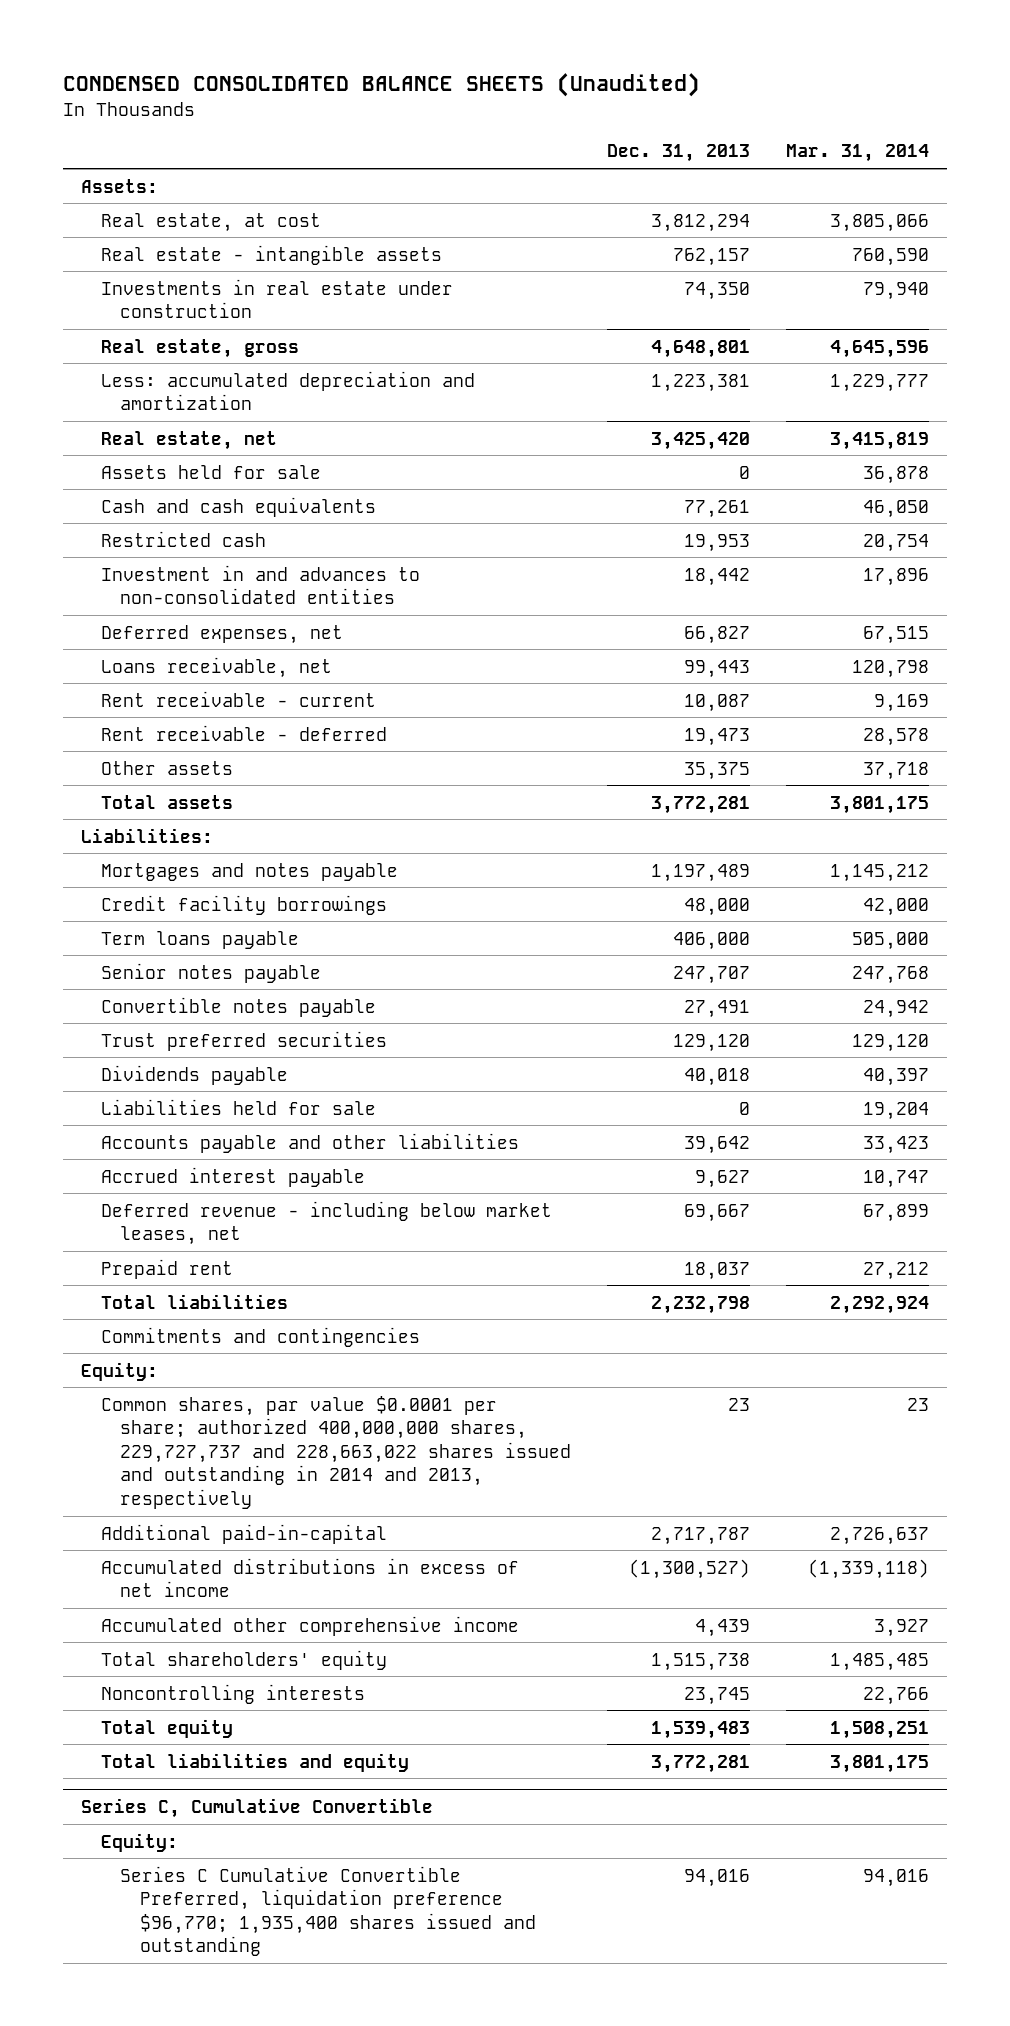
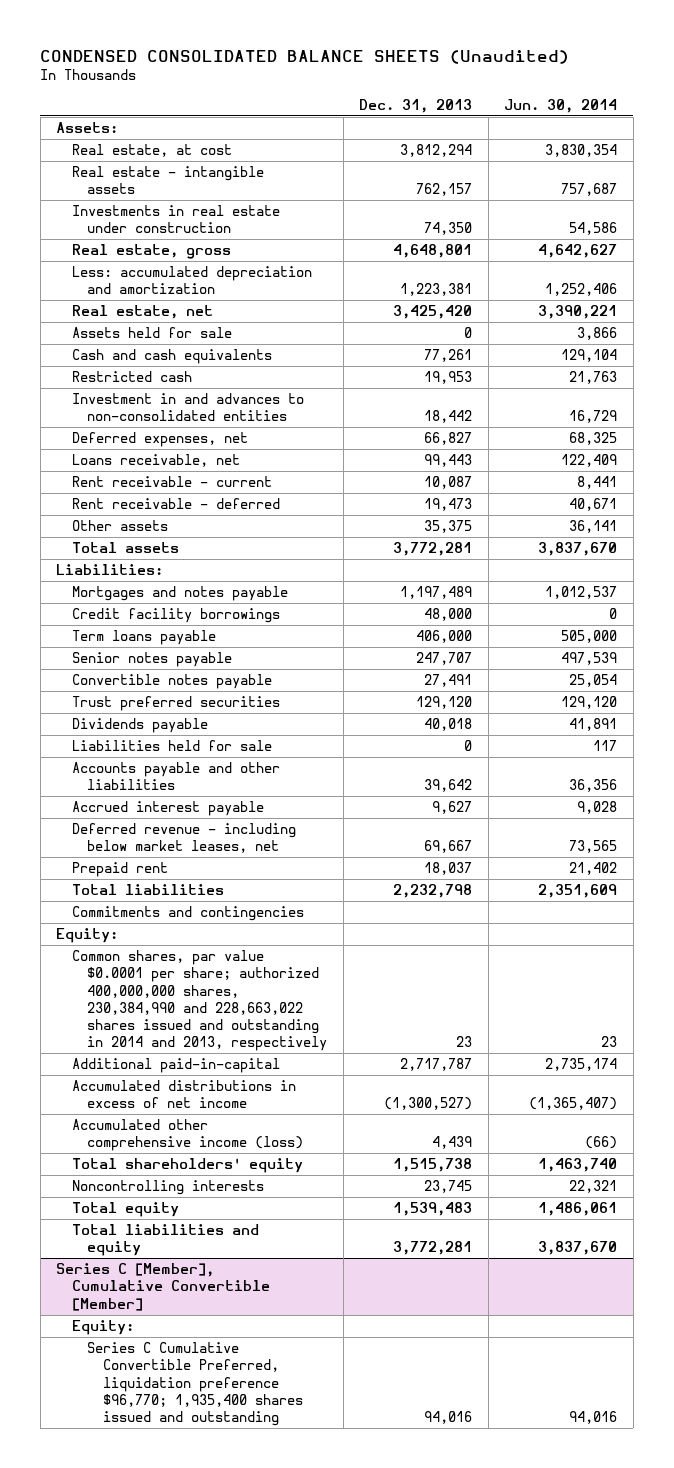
- | Dec. 31, 2013 | Mar. 31, 2014
+ | Dec. 31, 2013 | Jun. 30, 2014
- Common shares, par value $0.0001 per share; authorized 400,000,000 shares, 229,727,737 and 228,663,022 shares issued and outstanding in 2014 and 2013, respectively | 23 | 23
+ Common shares, par value $0.0001 per share; authorized 400,000,000 shares, 230,384,990 and 228,663,022 shares issued and outstanding in 2014 and 2013, respectively | 23 | 23
- Accumulated other comprehensive income | 4,439 | 3,927
+ Accumulated other comprehensive income (loss) | 4,439 | (66)
- Series C, Cumulative Convertible
+ Series C [Member], Cumulative Convertible [Member]

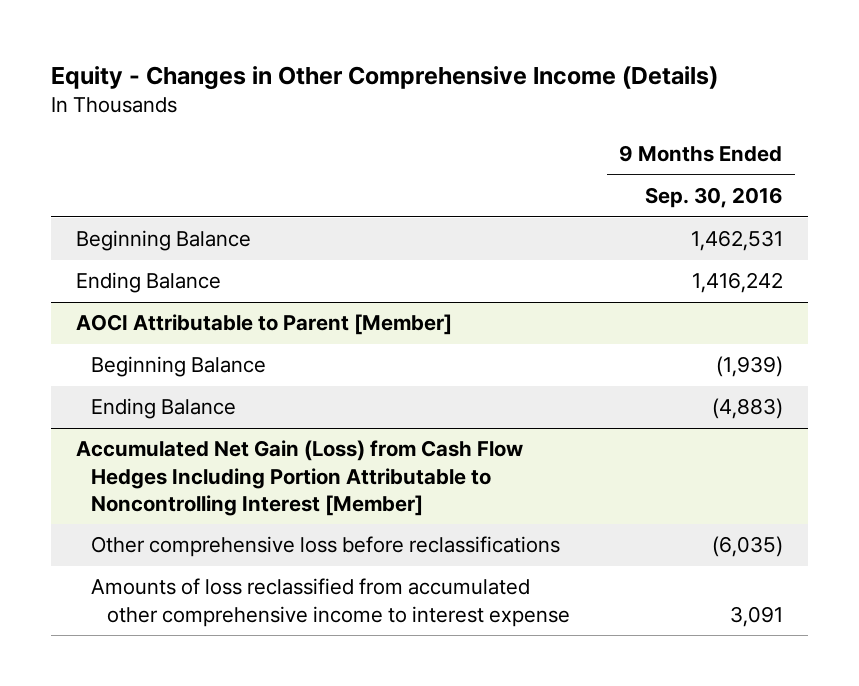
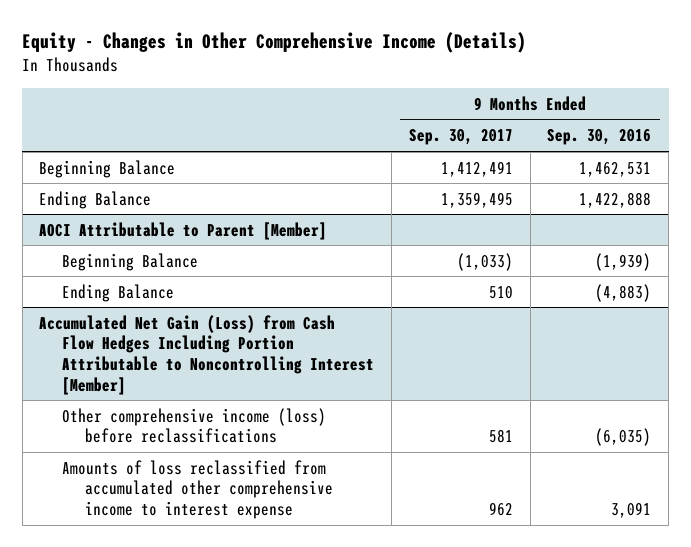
- | 9 Months Ended Sep. 30, 2016
+ | 9 Months Ended Sep. 30, 2017 | 9 Months Ended Sep. 30, 2016
- Ending Balance | 1,416,242
+ Ending Balance | 1,359,495 | 1,422,888
@ Accumulated Net Gain (Loss) from Cash Flow Hedges Including Portion Attributable to Noncontrolling Interest [Member]
- Other comprehensive loss before reclassifications | (6,035)
+ Other comprehensive income (loss) before reclassifications | 581 | (6,035)

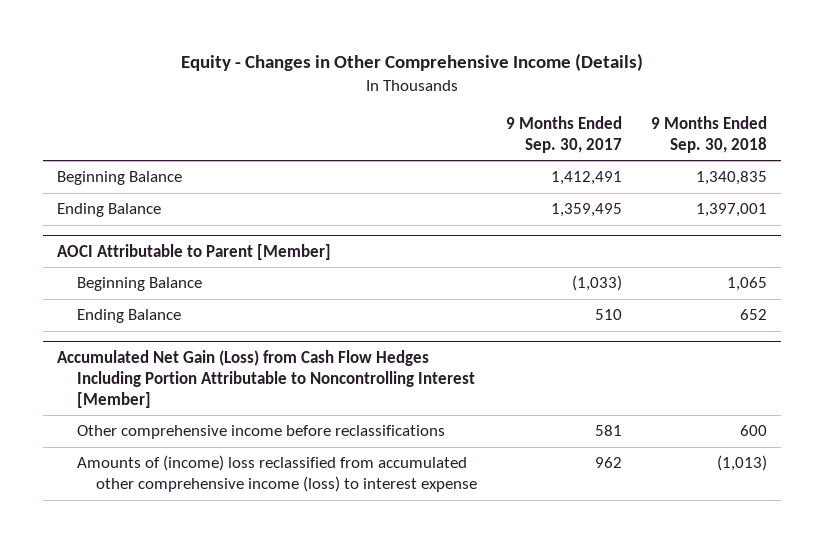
- | 9 Months Ended Sep. 30, 2017 | 9 Months Ended Sep. 30, 2016
+ | 9 Months Ended Sep. 30, 2017 | 9 Months Ended Sep. 30, 2018
@ Accumulated Net Gain (Loss) from Cash Flow Hedges Including Portion Attributable to Noncontrolling Interest [Member]
- Other comprehensive income (loss) before reclassifications | 581 | (6,035)
- Amounts of loss reclassified from accumulated other comprehensive income to interest expense | 962 | 3,091
+ Other comprehensive income before reclassifications | 581 | 600
+ Amounts of (income) loss reclassified from accumulated other comprehensive income (loss) to interest expense | 962 | (1,013)

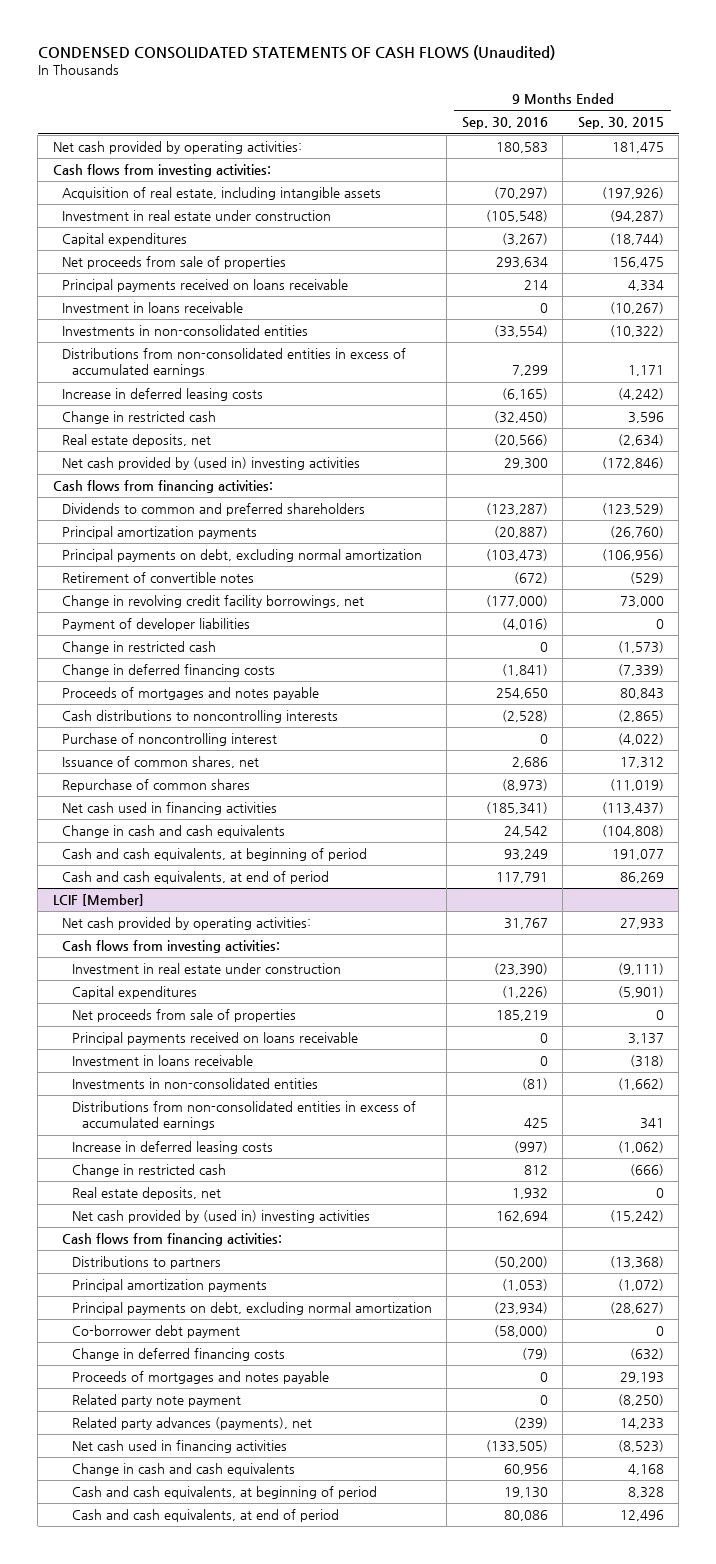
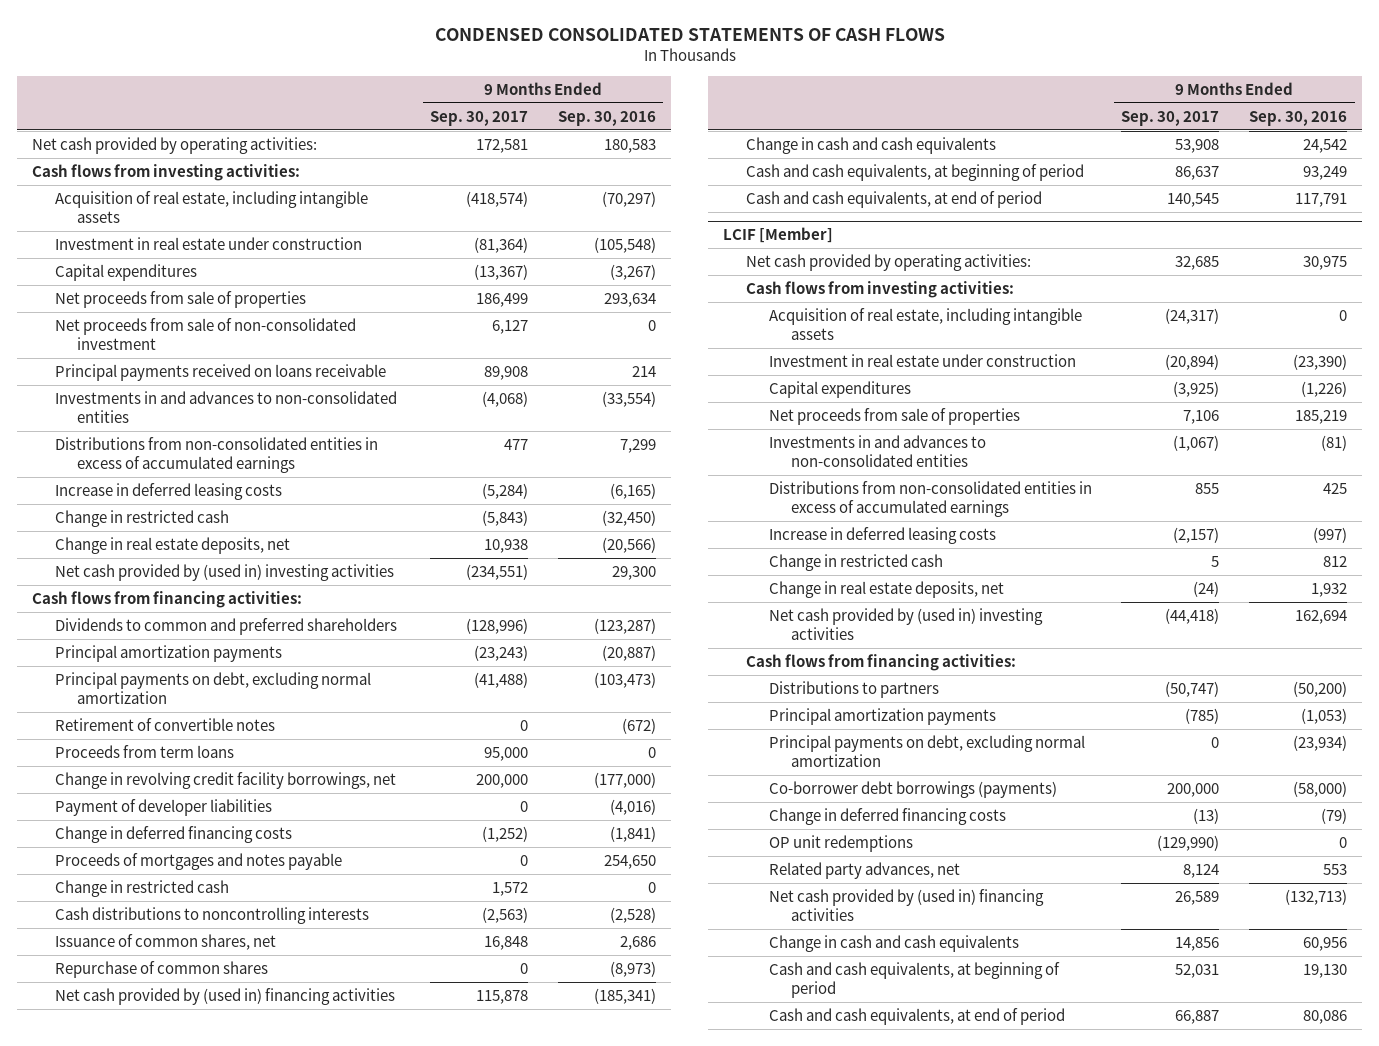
- CONDENSED CONSOLIDATED STATEMENTS OF CASH FLOWS (Unaudited)
+ CONDENSED CONSOLIDATED STATEMENTS OF CASH FLOWS
- | 9 Months Ended Sep. 30, 2016 | 9 Months Ended Sep. 30, 2015
+ | 9 Months Ended Sep. 30, 2017 | 9 Months Ended Sep. 30, 2016
+ Net proceeds from sale of non-consolidated investment | 6,127 | 0
- Investment in loans receivable | 0 | (10,267)
- Investments in non-consolidated entities | (33,554) | (10,322)
+ Investments in and advances to non-consolidated entities | (4,068) | (33,554)
- Real estate deposits, net | (20,566) | (2,634)
+ Change in real estate deposits, net | 10,938 | (20,566)
+ Proceeds from term loans | 95,000 | 0
moved down: Change in restricted cash | 1,572 | 0
- Purchase of noncontrolling interest | 0 | (4,022)
- Net cash used in financing activities | (185,341) | (113,437)
+ Net cash provided by (used in) financing activities | 115,878 | (185,341)
@ LCIF [Member]
- Net cash provided by operating activities: | 31,767 | 27,933
+ Net cash provided by operating activities: | 32,685 | 30,975
+ Acquisition of real estate, including intangible assets | (24,317) | 0
- Principal payments received on loans receivable | 0 | 3,137
- Investment in loans receivable | 0 | (318)
- Investments in non-consolidated entities | (81) | (1,662)
+ Investments in and advances to non-consolidated entities | (1,067) | (81)
- Real estate deposits, net | 1,932 | 0
+ Change in real estate deposits, net | (24) | 1,932
- Co-borrower debt payment | (58,000) | 0
+ Co-borrower debt borrowings (payments) | 200,000 | (58,000)
- Proceeds of mortgages and notes payable | 0 | 29,193
- Related party note payment | 0 | (8,250)
- Related party advances (payments), net | (239) | 14,233
- Net cash used in financing activities | (133,505) | (8,523)
+ OP unit redemptions | (129,990) | 0
+ Related party advances, net | 8,124 | 553
+ Net cash provided by (used in) financing activities | 26,589 | (132,713)

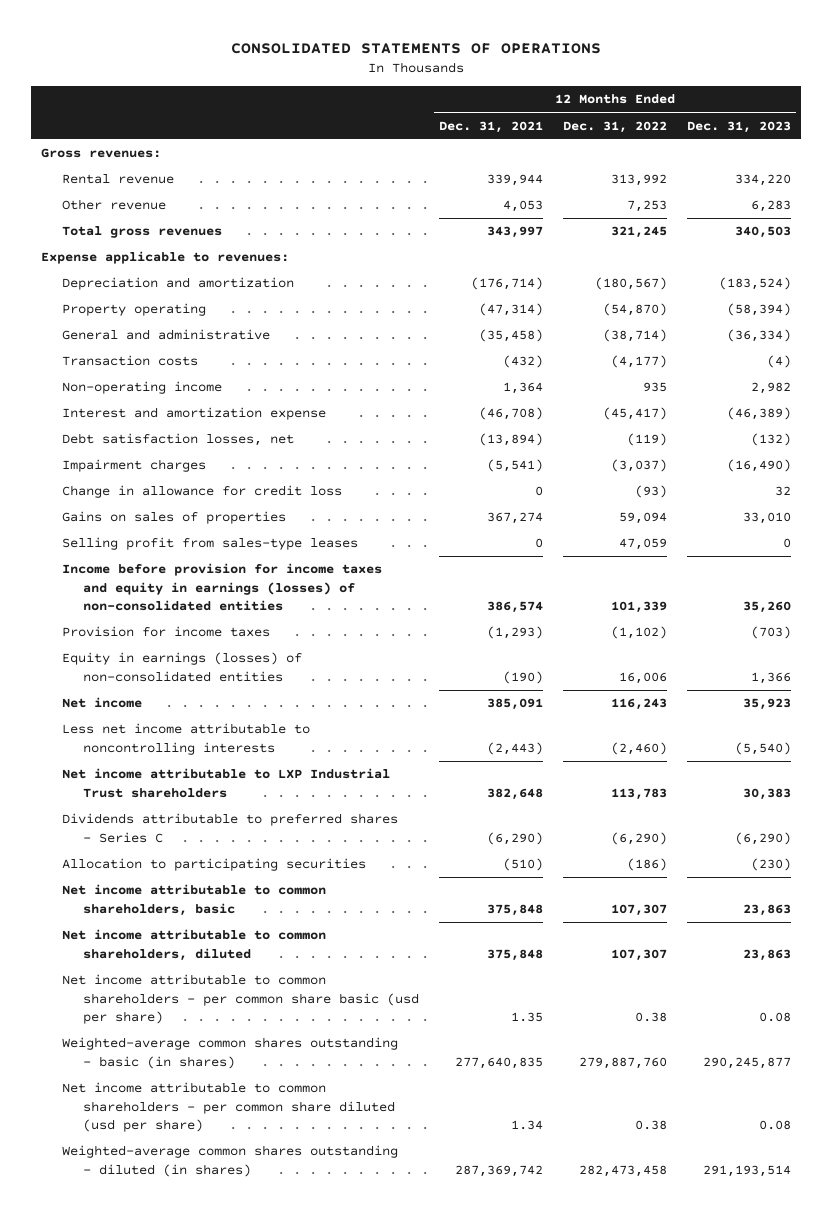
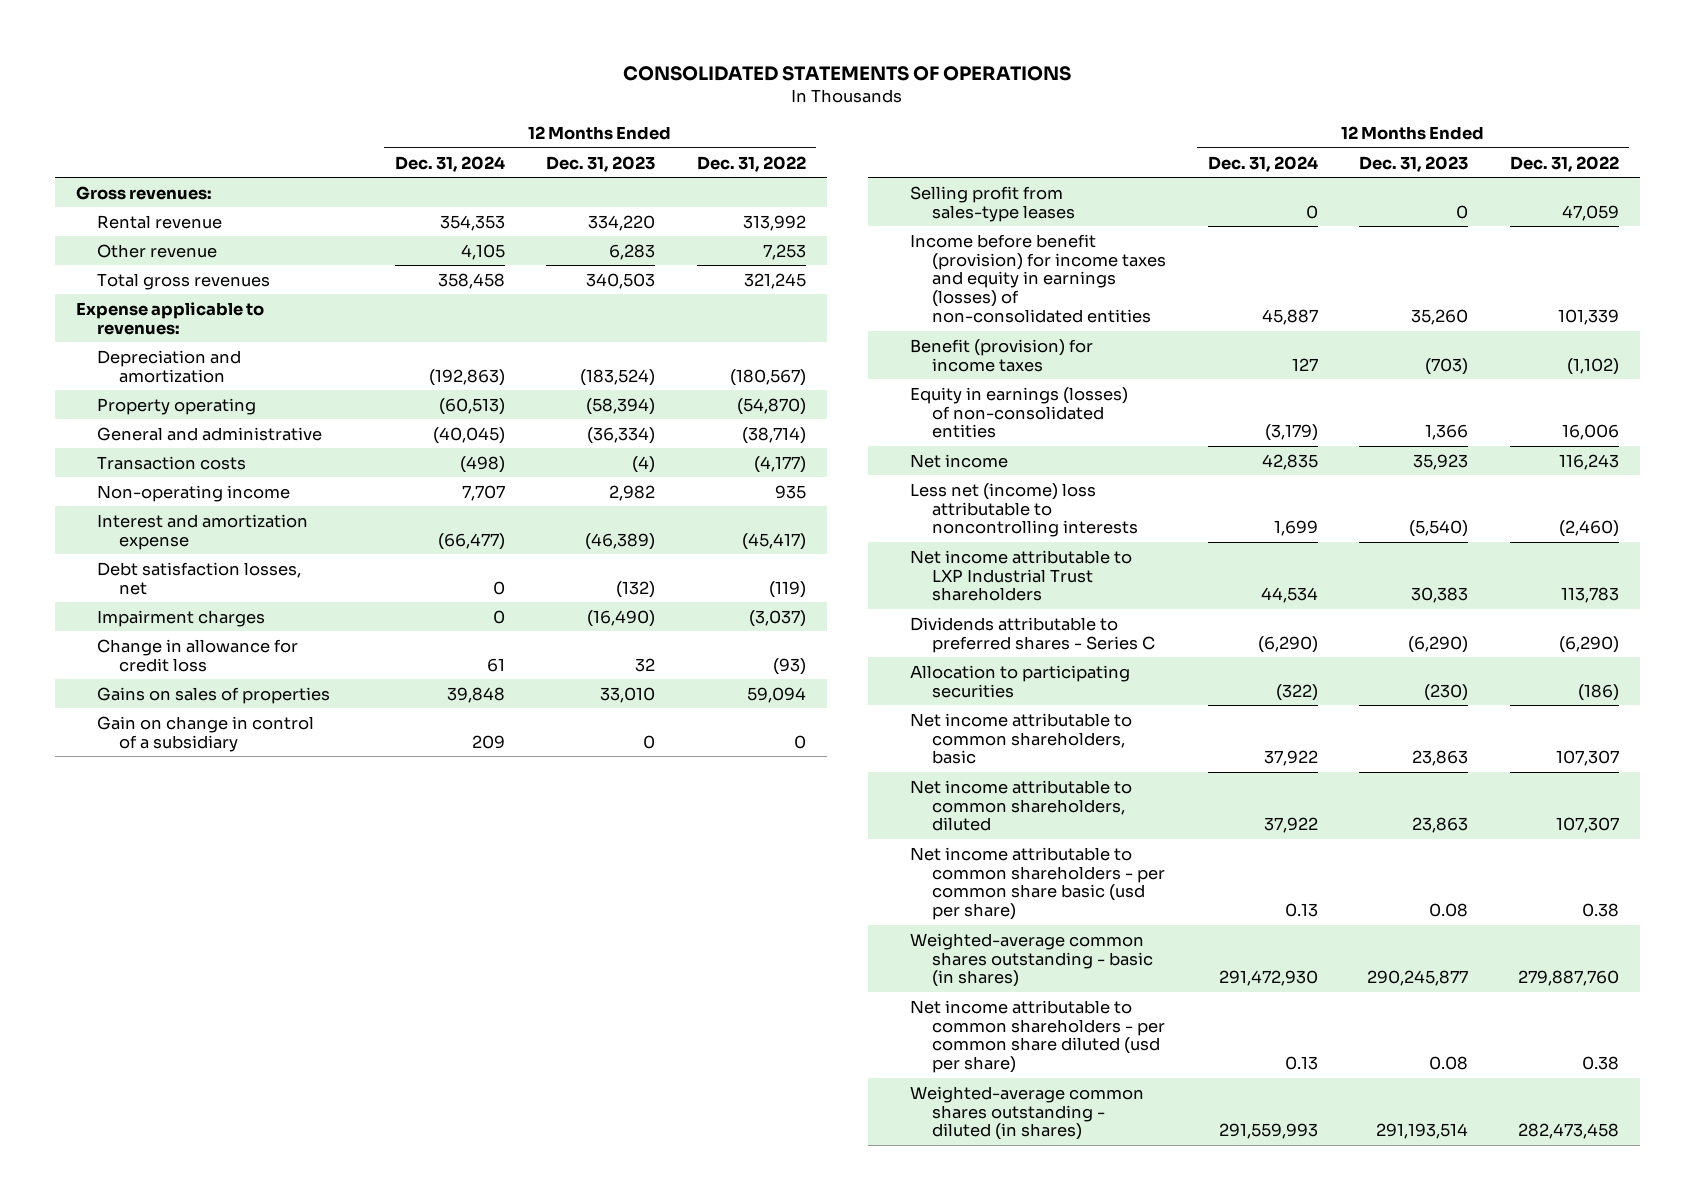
- | 12 Months Ended Dec. 31, 2021 | 12 Months Ended Dec. 31, 2022 | 12 Months Ended Dec. 31, 2023
+ | 12 Months Ended Dec. 31, 2024 | 12 Months Ended Dec. 31, 2023 | 12 Months Ended Dec. 31, 2022
+ Gain on change in control of a subsidiary | 209 | 0 | 0
- Income before provision for income taxes and equity in earnings (losses) of non-consolidated entities | 386,574 | 101,339 | 35,260
- Provision for income taxes | (1,293) | (1,102) | (703)
+ Income before benefit (provision) for income taxes and equity in earnings (losses) of non-consolidated entities | 45,887 | 35,260 | 101,339
+ Benefit (provision) for income taxes | 127 | (703) | (1,102)
- Less net income attributable to noncontrolling interests | (2,443) | (2,460) | (5,540)
+ Less net (income) loss attributable to noncontrolling interests | 1,699 | (5,540) | (2,460)

